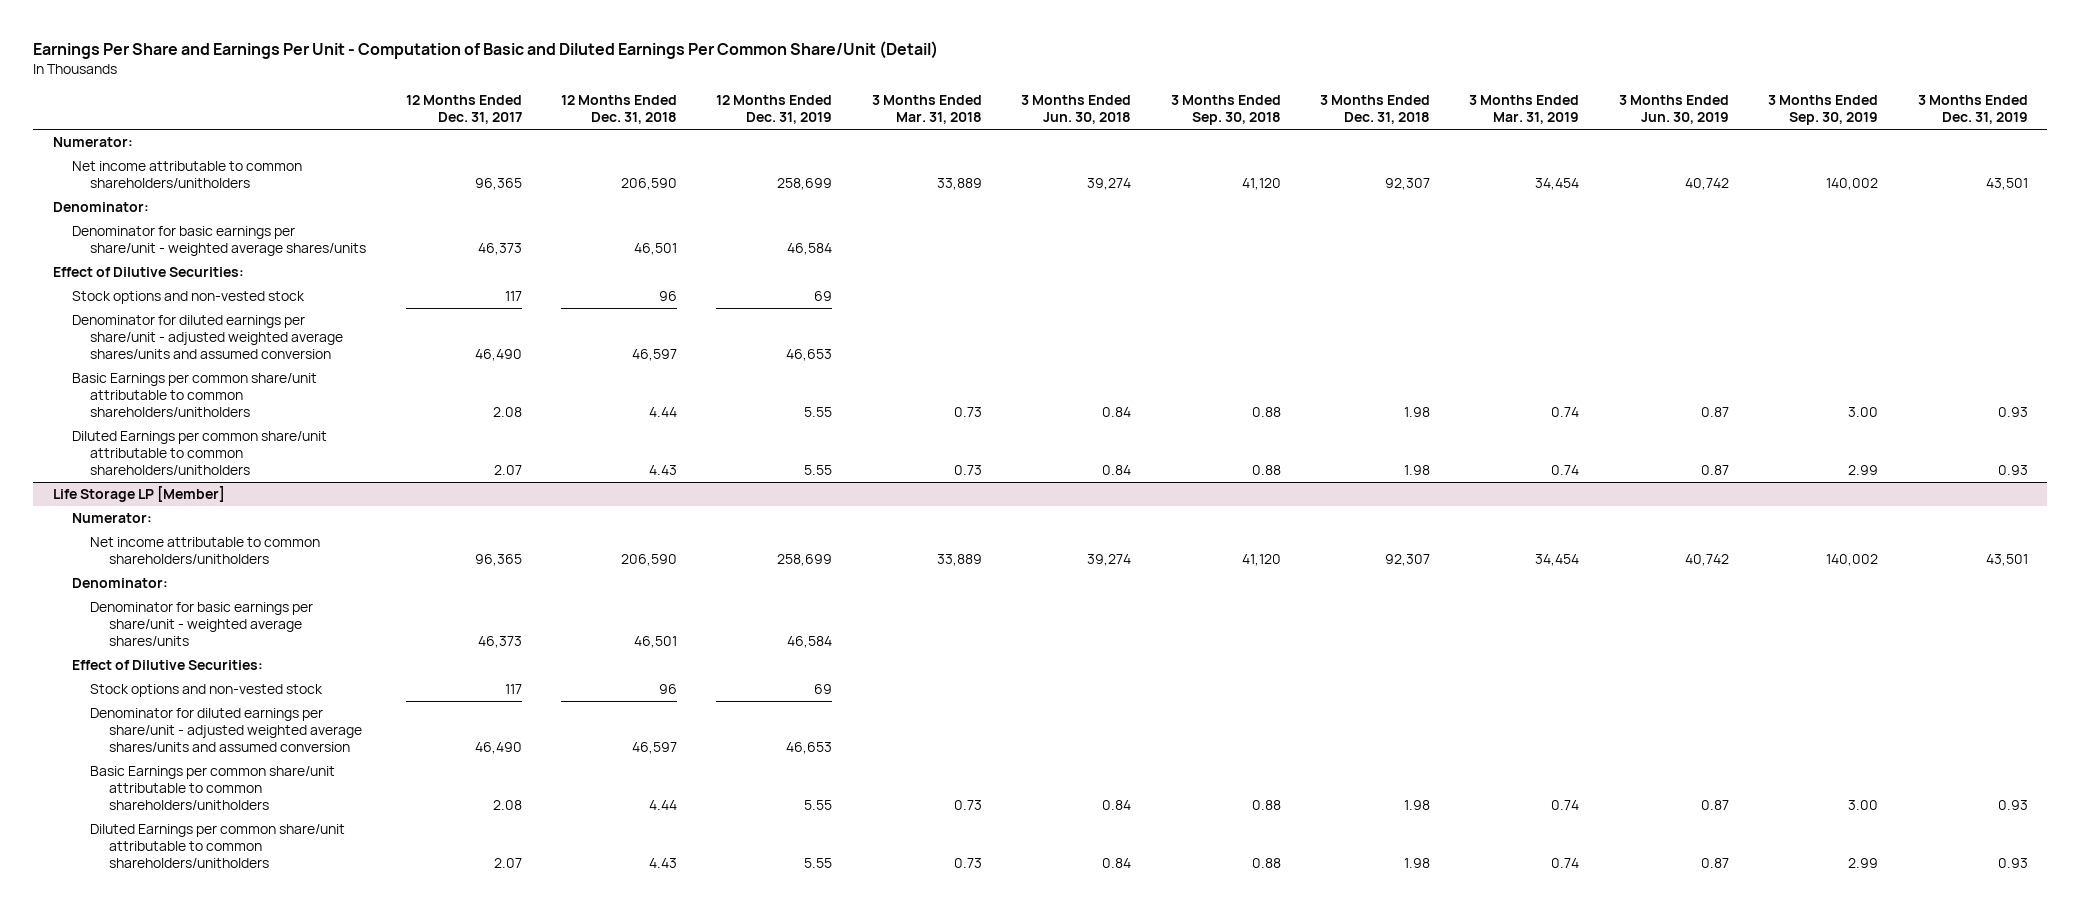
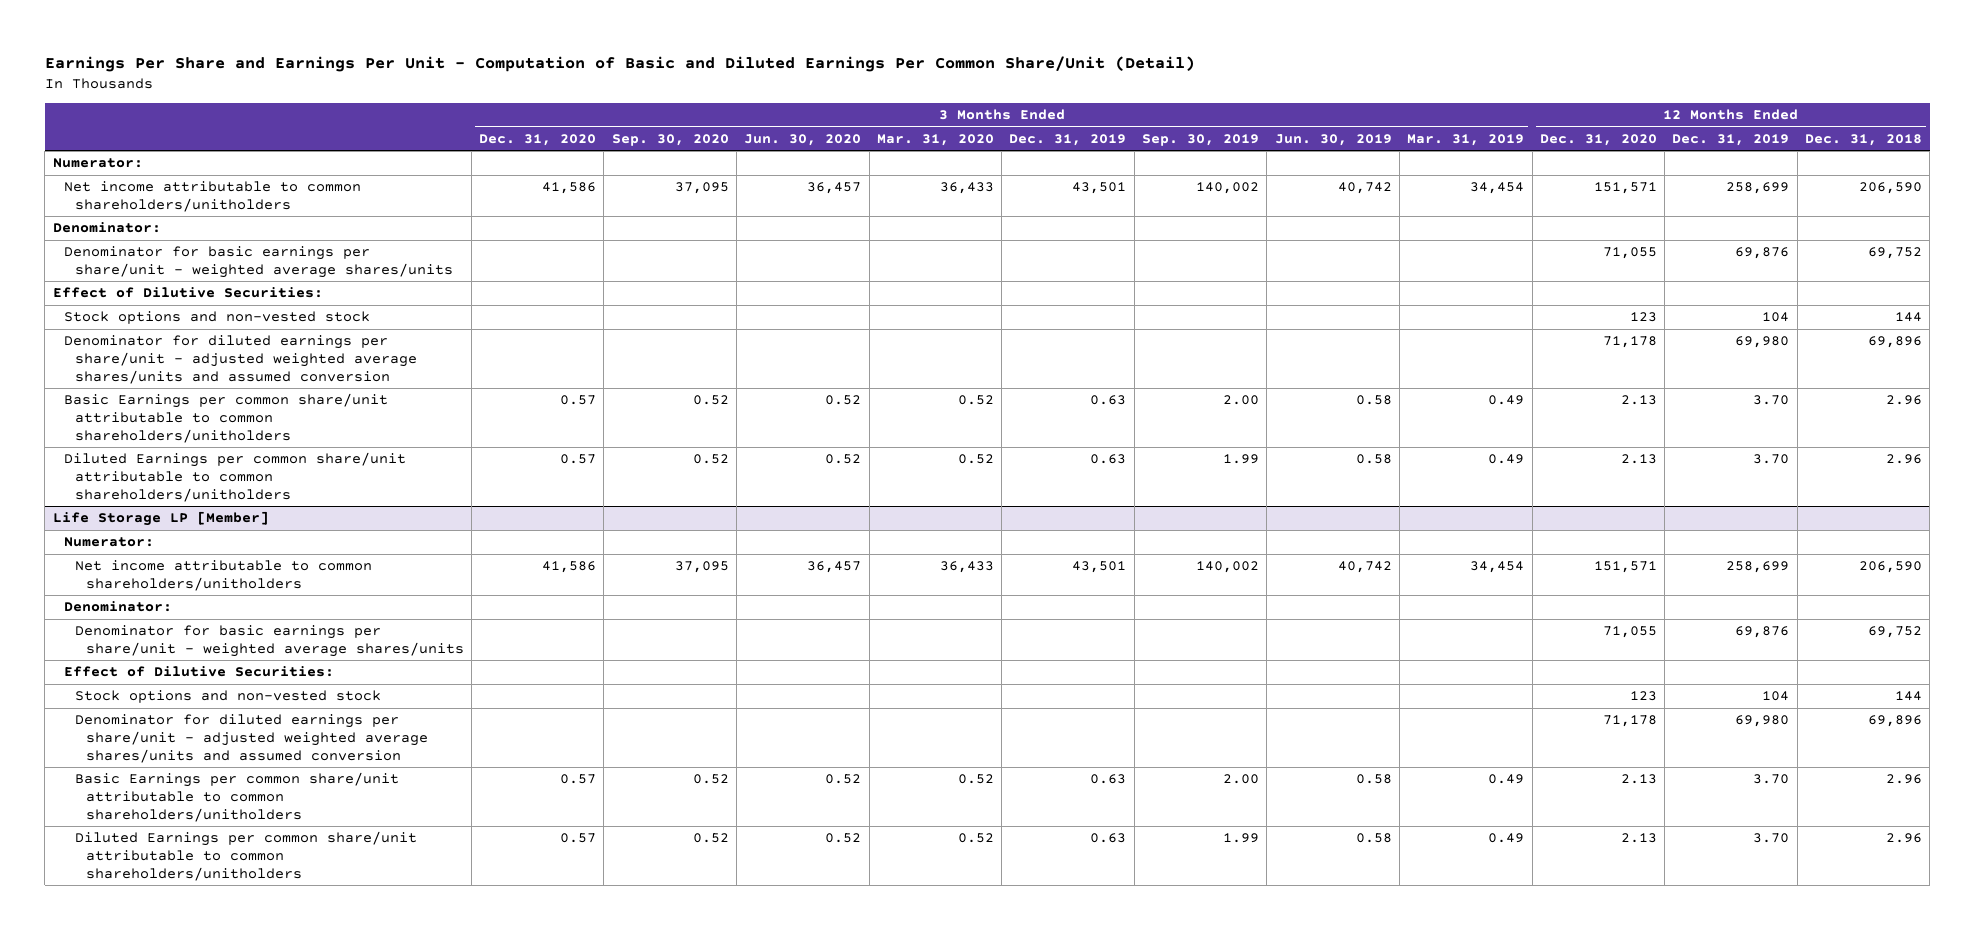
- | 12 Months Ended Dec. 31, 2017 | 12 Months Ended Dec. 31, 2018 | 12 Months Ended Dec. 31, 2019 | 3 Months Ended Mar. 31, 2018 | 3 Months Ended Jun. 30, 2018 | 3 Months Ended Sep. 30, 2018 | 3 Months Ended Dec. 31, 2018 | 3 Months Ended Mar. 31, 2019 | 3 Months Ended Jun. 30, 2019 | 3 Months Ended Sep. 30, 2019 | 3 Months Ended Dec. 31, 2019
+ | 3 Months Ended Dec. 31, 2020 | 3 Months Ended Sep. 30, 2020 | 3 Months Ended Jun. 30, 2020 | 3 Months Ended Mar. 31, 2020 | 3 Months Ended Dec. 31, 2019 | 3 Months Ended Sep. 30, 2019 | 3 Months Ended Jun. 30, 2019 | 3 Months Ended Mar. 31, 2019 | 12 Months Ended Dec. 31, 2020 | 12 Months Ended Dec. 31, 2019 | 12 Months Ended Dec. 31, 2018
- Denominator for basic earnings per share/unit - weighted average shares/units | 46,373 | 46,501 | 46,584 | | | | | | | |
+ Denominator for basic earnings per share/unit - weighted average shares/units | | | | | | | | | 71,055 | 69,876 | 69,752
- Stock options and non-vested stock | 117 | 96 | 69 | | | | | | | |
- Denominator for diluted earnings per share/unit - adjusted weighted average shares/units and assumed conversion | 46,490 | 46,597 | 46,653 | | | | | | | |
- Basic Earnings per common share/unit attributable to common shareholders/unitholders | 2.08 | 4.44 | 5.55 | 0.73 | 0.84 | 0.88 | 1.98 | 0.74 | 0.87 | 3.00 | 0.93
- Diluted Earnings per common share/unit attributable to common shareholders/unitholders | 2.07 | 4.43 | 5.55 | 0.73 | 0.84 | 0.88 | 1.98 | 0.74 | 0.87 | 2.99 | 0.93
+ Stock options and non-vested stock | | | | | | | | | 123 | 104 | 144
+ Denominator for diluted earnings per share/unit - adjusted weighted average shares/units and assumed conversion | | | | | | | | | 71,178 | 69,980 | 69,896
+ Basic Earnings per common share/unit attributable to common shareholders/unitholders | 0.57 | 0.52 | 0.52 | 0.52 | 0.63 | 2.00 | 0.58 | 0.49 | 2.13 | 3.70 | 2.96
+ Diluted Earnings per common share/unit attributable to common shareholders/unitholders | 0.57 | 0.52 | 0.52 | 0.52 | 0.63 | 1.99 | 0.58 | 0.49 | 2.13 | 3.70 | 2.96
@ Life Storage LP [Member]
- Denominator for basic earnings per share/unit - weighted average shares/units | 46,373 | 46,501 | 46,584 | | | | | | | |
+ Denominator for basic earnings per share/unit - weighted average shares/units | | | | | | | | | 71,055 | 69,876 | 69,752
- Stock options and non-vested stock | 117 | 96 | 69 | | | | | | | |
- Denominator for diluted earnings per share/unit - adjusted weighted average shares/units and assumed conversion | 46,490 | 46,597 | 46,653 | | | | | | | |
- Basic Earnings per common share/unit attributable to common shareholders/unitholders | 2.08 | 4.44 | 5.55 | 0.73 | 0.84 | 0.88 | 1.98 | 0.74 | 0.87 | 3.00 | 0.93
- Diluted Earnings per common share/unit attributable to common shareholders/unitholders | 2.07 | 4.43 | 5.55 | 0.73 | 0.84 | 0.88 | 1.98 | 0.74 | 0.87 | 2.99 | 0.93
+ Stock options and non-vested stock | | | | | | | | | 123 | 104 | 144
+ Denominator for diluted earnings per share/unit - adjusted weighted average shares/units and assumed conversion | | | | | | | | | 71,178 | 69,980 | 69,896
+ Basic Earnings per common share/unit attributable to common shareholders/unitholders | 0.57 | 0.52 | 0.52 | 0.52 | 0.63 | 2.00 | 0.58 | 0.49 | 2.13 | 3.70 | 2.96
+ Diluted Earnings per common share/unit attributable to common shareholders/unitholders | 0.57 | 0.52 | 0.52 | 0.52 | 0.63 | 1.99 | 0.58 | 0.49 | 2.13 | 3.70 | 2.96

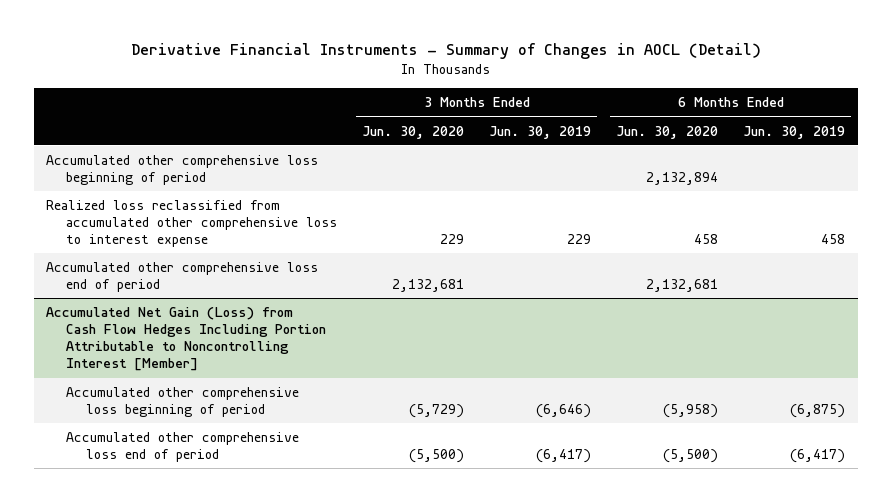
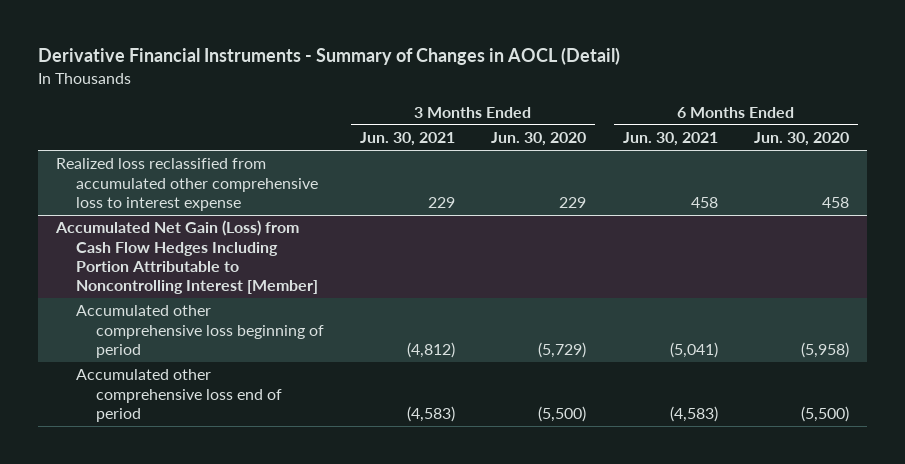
- | 3 Months Ended Jun. 30, 2020 | 3 Months Ended Jun. 30, 2019 | 6 Months Ended Jun. 30, 2020 | 6 Months Ended Jun. 30, 2019
+ | 3 Months Ended Jun. 30, 2021 | 3 Months Ended Jun. 30, 2020 | 6 Months Ended Jun. 30, 2021 | 6 Months Ended Jun. 30, 2020
- Accumulated other comprehensive loss beginning of period | | | 2,132,894 |
- Accumulated other comprehensive loss end of period | 2,132,681 | | 2,132,681 |

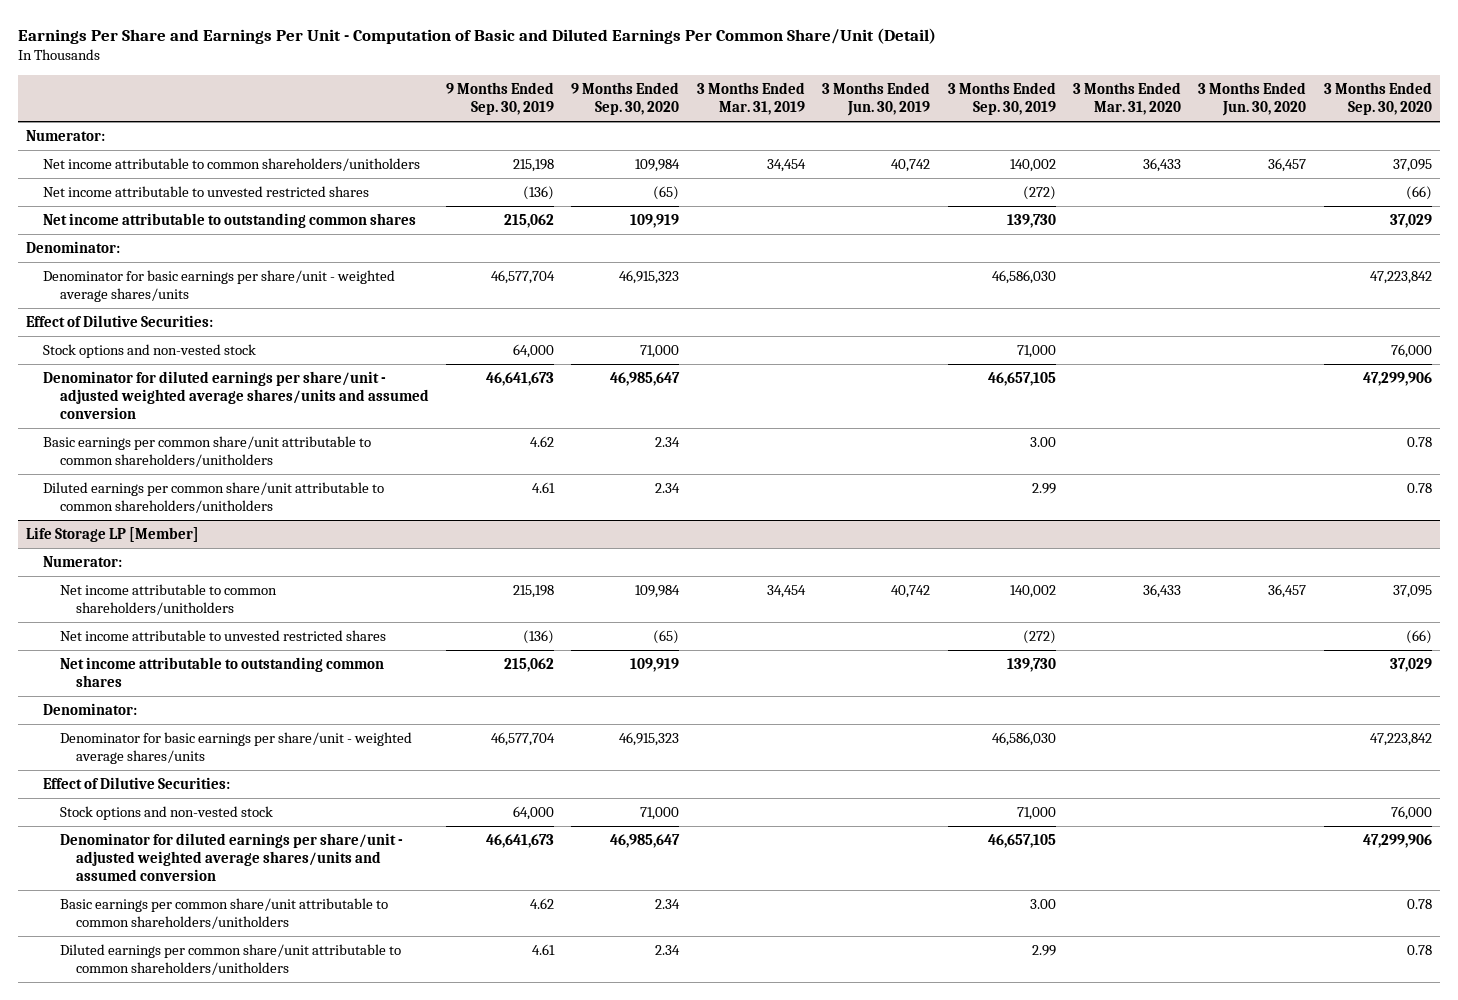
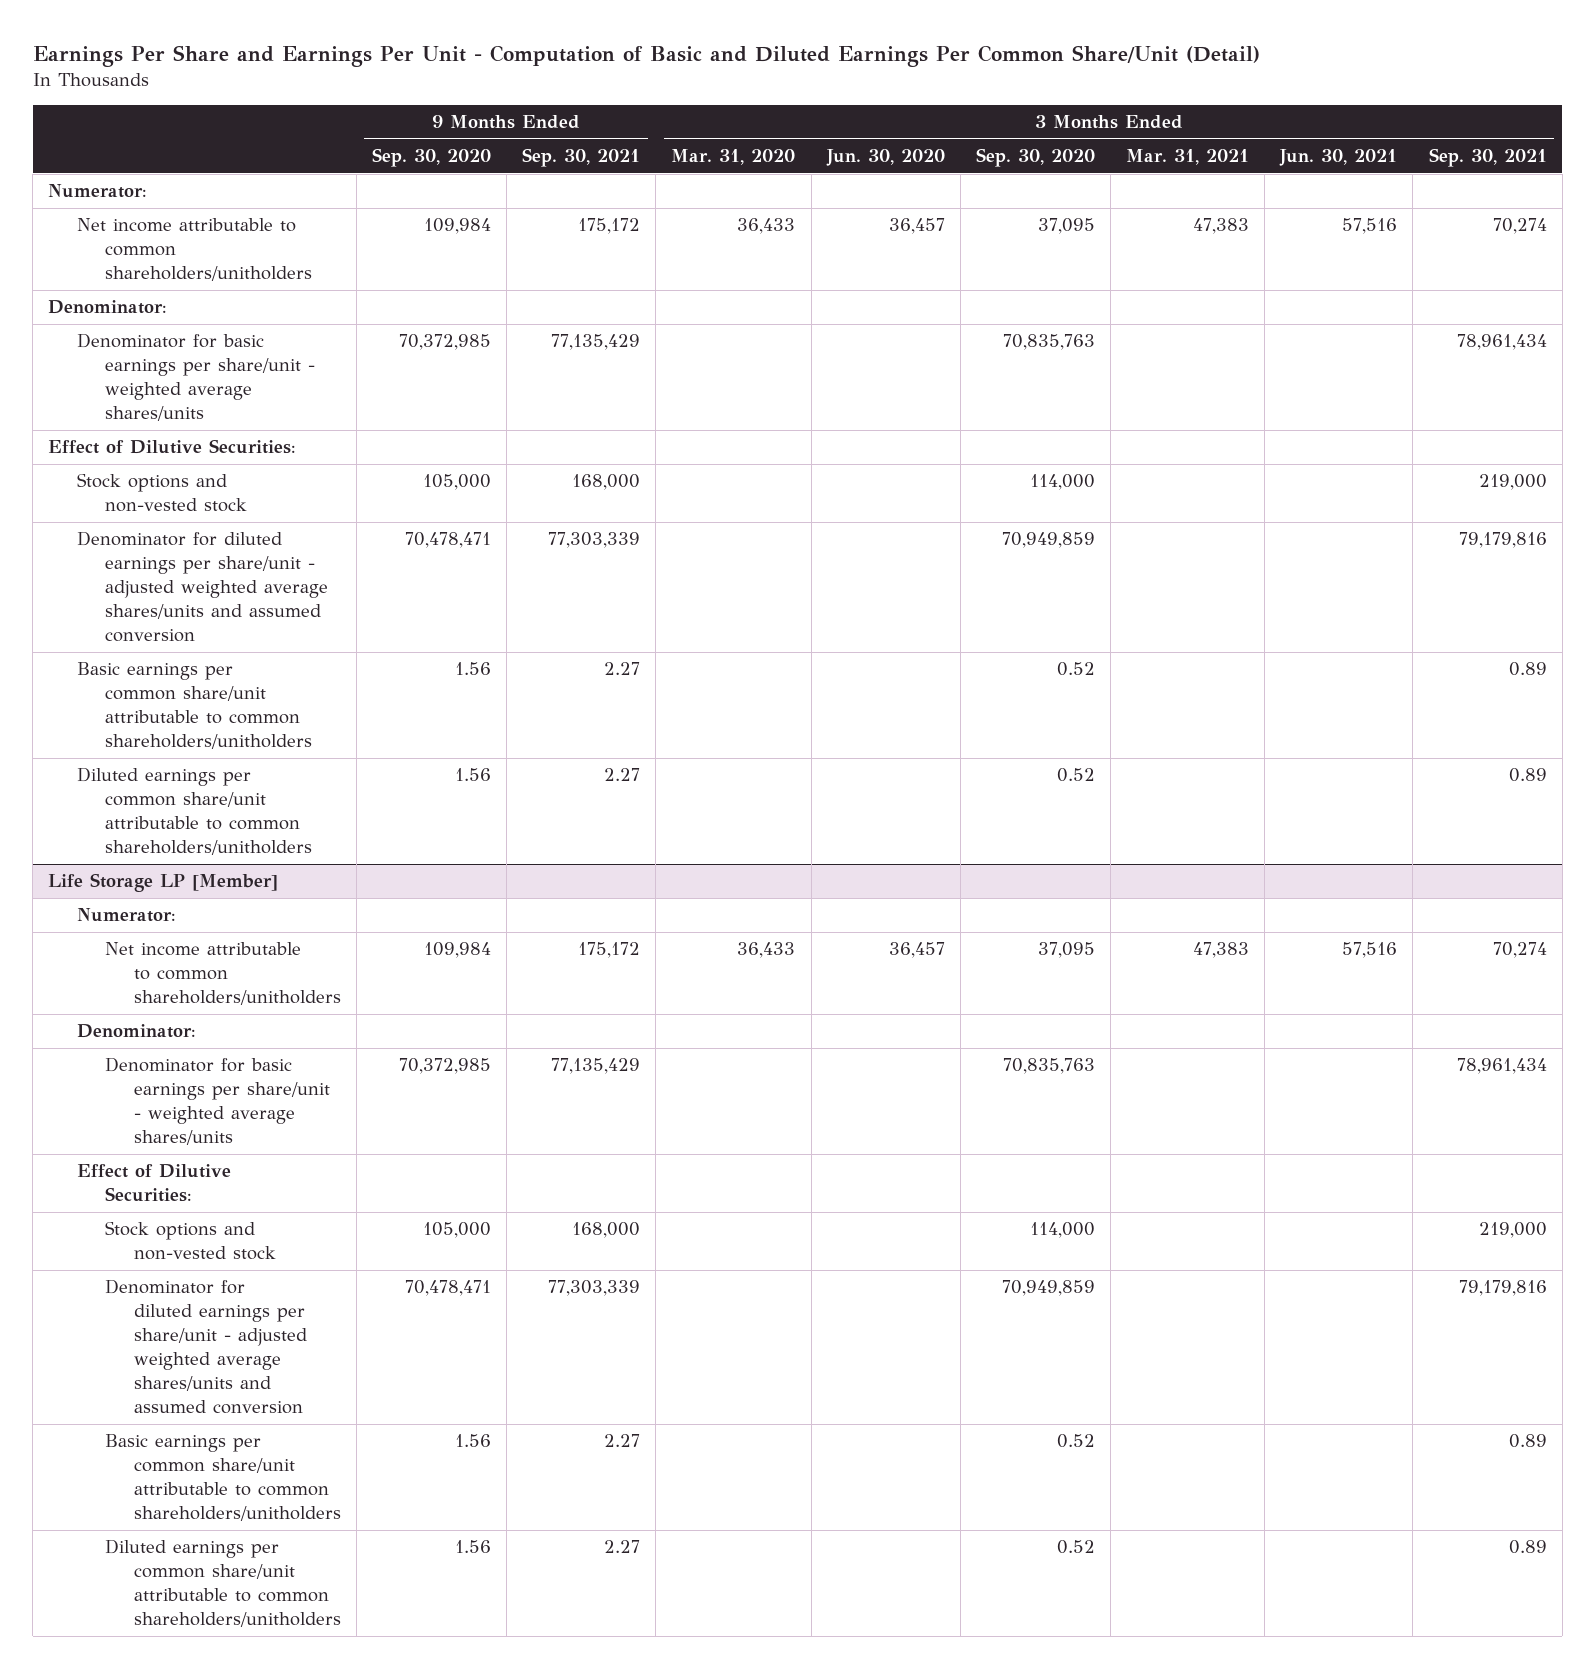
- | 9 Months Ended Sep. 30, 2019 | 9 Months Ended Sep. 30, 2020 | 3 Months Ended Mar. 31, 2019 | 3 Months Ended Jun. 30, 2019 | 3 Months Ended Sep. 30, 2019 | 3 Months Ended Mar. 31, 2020 | 3 Months Ended Jun. 30, 2020 | 3 Months Ended Sep. 30, 2020
+ | 9 Months Ended Sep. 30, 2020 | 9 Months Ended Sep. 30, 2021 | 3 Months Ended Mar. 31, 2020 | 3 Months Ended Jun. 30, 2020 | 3 Months Ended Sep. 30, 2020 | 3 Months Ended Mar. 31, 2021 | 3 Months Ended Jun. 30, 2021 | 3 Months Ended Sep. 30, 2021
- Net income attributable to unvested restricted shares | (136) | (65) | | | (272) | | | (66)
- Net income attributable to outstanding common shares | 215,062 | 109,919 | | | 139,730 | | | 37,029
- Denominator for basic earnings per share/unit - weighted average shares/units | 46,577,704 | 46,915,323 | | | 46,586,030 | | | 47,223,842
+ Denominator for basic earnings per share/unit - weighted average shares/units | 70,372,985 | 77,135,429 | | | 70,835,763 | | | 78,961,434
- Stock options and non-vested stock | 64,000 | 71,000 | | | 71,000 | | | 76,000
- Denominator for diluted earnings per share/unit - adjusted weighted average shares/units and assumed conversion | 46,641,673 | 46,985,647 | | | 46,657,105 | | | 47,299,906
- Basic earnings per common share/unit attributable to common shareholders/unitholders | 4.62 | 2.34 | | | 3.00 | | | 0.78
- Diluted earnings per common share/unit attributable to common shareholders/unitholders | 4.61 | 2.34 | | | 2.99 | | | 0.78
+ Stock options and non-vested stock | 105,000 | 168,000 | | | 114,000 | | | 219,000
+ Denominator for diluted earnings per share/unit - adjusted weighted average shares/units and assumed conversion | 70,478,471 | 77,303,339 | | | 70,949,859 | | | 79,179,816
+ Basic earnings per common share/unit attributable to common shareholders/unitholders | 1.56 | 2.27 | | | 0.52 | | | 0.89
+ Diluted earnings per common share/unit attributable to common shareholders/unitholders | 1.56 | 2.27 | | | 0.52 | | | 0.89
@ Life Storage LP [Member]
- Net income attributable to unvested restricted shares | (136) | (65) | | | (272) | | | (66)
- Net income attributable to outstanding common shares | 215,062 | 109,919 | | | 139,730 | | | 37,029
- Denominator for basic earnings per share/unit - weighted average shares/units | 46,577,704 | 46,915,323 | | | 46,586,030 | | | 47,223,842
+ Denominator for basic earnings per share/unit - weighted average shares/units | 70,372,985 | 77,135,429 | | | 70,835,763 | | | 78,961,434
- Stock options and non-vested stock | 64,000 | 71,000 | | | 71,000 | | | 76,000
- Denominator for diluted earnings per share/unit - adjusted weighted average shares/units and assumed conversion | 46,641,673 | 46,985,647 | | | 46,657,105 | | | 47,299,906
- Basic earnings per common share/unit attributable to common shareholders/unitholders | 4.62 | 2.34 | | | 3.00 | | | 0.78
- Diluted earnings per common share/unit attributable to common shareholders/unitholders | 4.61 | 2.34 | | | 2.99 | | | 0.78
+ Stock options and non-vested stock | 105,000 | 168,000 | | | 114,000 | | | 219,000
+ Denominator for diluted earnings per share/unit - adjusted weighted average shares/units and assumed conversion | 70,478,471 | 77,303,339 | | | 70,949,859 | | | 79,179,816
+ Basic earnings per common share/unit attributable to common shareholders/unitholders | 1.56 | 2.27 | | | 0.52 | | | 0.89
+ Diluted earnings per common share/unit attributable to common shareholders/unitholders | 1.56 | 2.27 | | | 0.52 | | | 0.89

